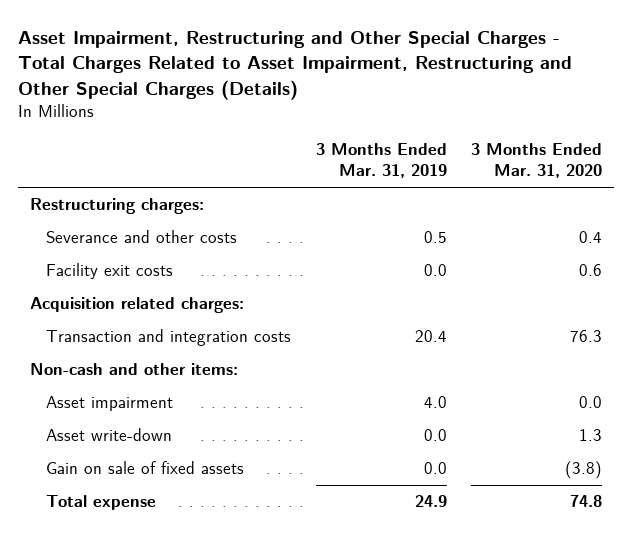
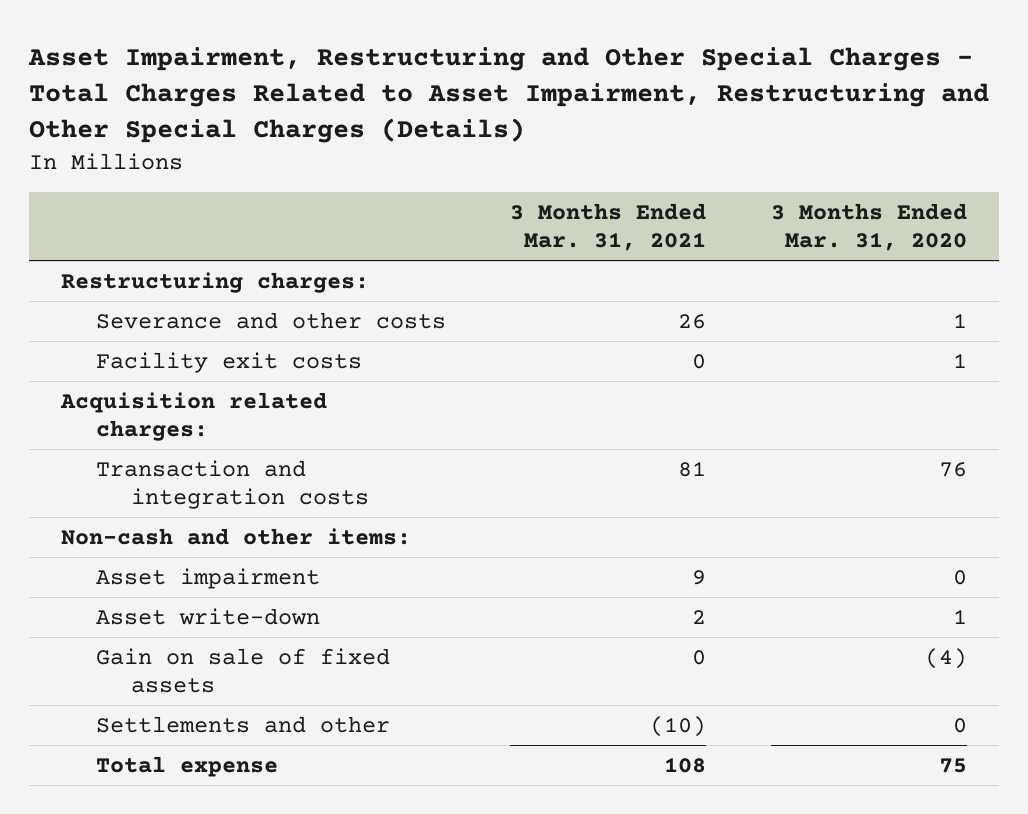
- | 3 Months Ended Mar. 31, 2019 | 3 Months Ended Mar. 31, 2020
+ | 3 Months Ended Mar. 31, 2021 | 3 Months Ended Mar. 31, 2020
- Severance and other costs | 0.5 | 0.4
- Facility exit costs | 0.0 | 0.6
+ Severance and other costs | 26 | 1
+ Facility exit costs | 0 | 1
- Transaction and integration costs | 20.4 | 76.3
+ Transaction and integration costs | 81 | 76
- Asset impairment | 4.0 | 0.0
- Asset write-down | 0.0 | 1.3
- Gain on sale of fixed assets | 0.0 | (3.8)
- Total expense | 24.9 | 74.8
+ Asset impairment | 9 | 0
+ Asset write-down | 2 | 1
+ Gain on sale of fixed assets | 0 | (4)
+ Settlements and other | (10) | 0
+ Total expense | 108 | 75

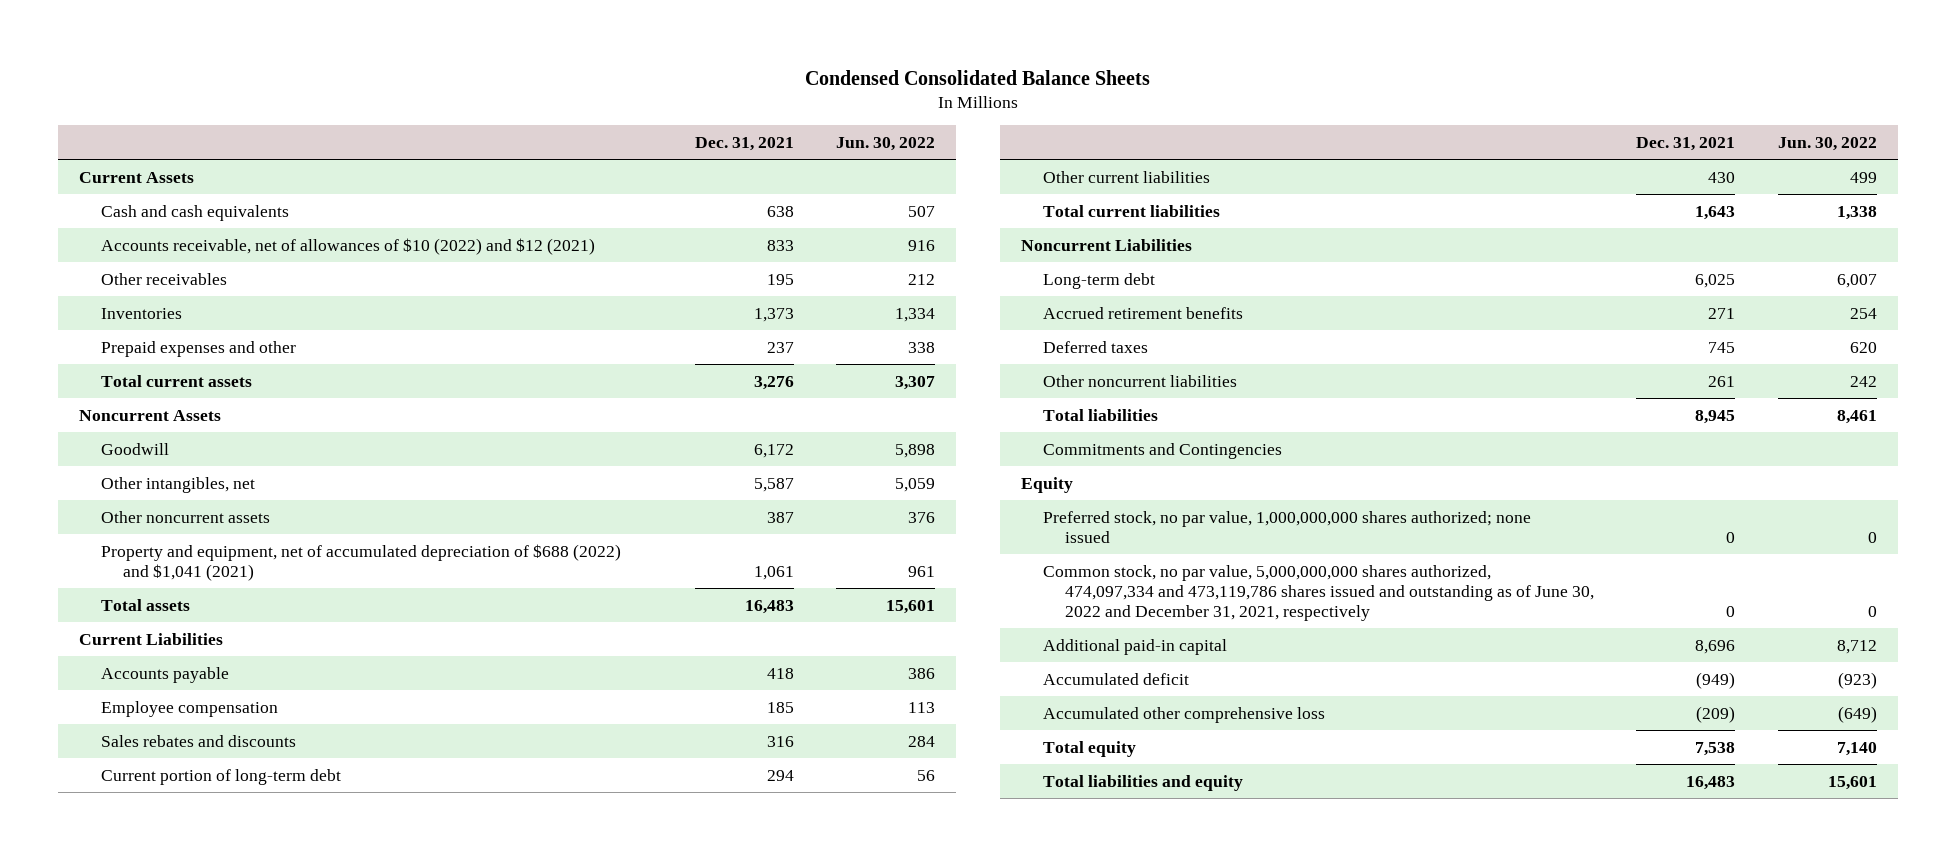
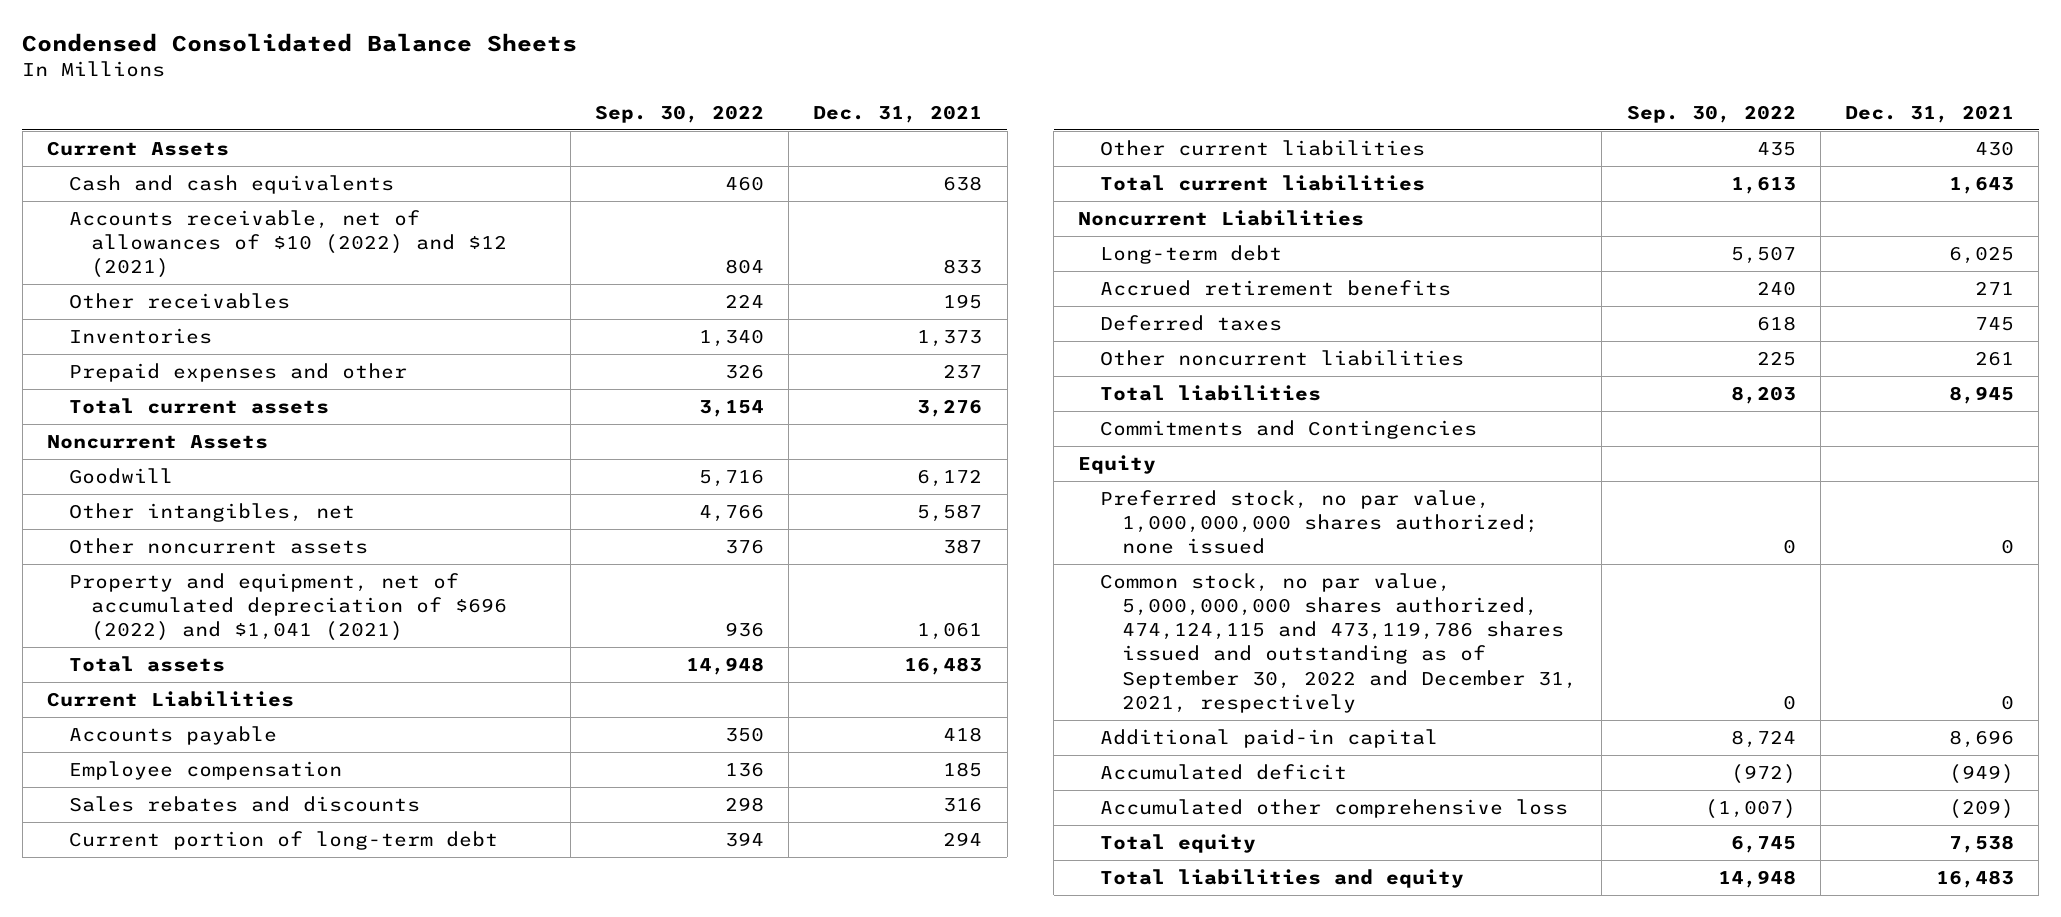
- | Dec. 31, 2021 | Jun. 30, 2022
+ | Sep. 30, 2022 | Dec. 31, 2021
- Property and equipment, net of accumulated depreciation of $688 (2022) and $1,041 (2021) | 1,061 | 961
+ Property and equipment, net of accumulated depreciation of $696 (2022) and $1,041 (2021) | 936 | 1,061
- Common stock, no par value, 5,000,000,000 shares authorized, 474,097,334 and 473,119,786 shares issued and outstanding as of June 30, 2022 and December 31, 2021, respectively | 0 | 0
+ Common stock, no par value, 5,000,000,000 shares authorized, 474,124,115 and 473,119,786 shares issued and outstanding as of September 30, 2022 and December 31, 2021, respectively | 0 | 0

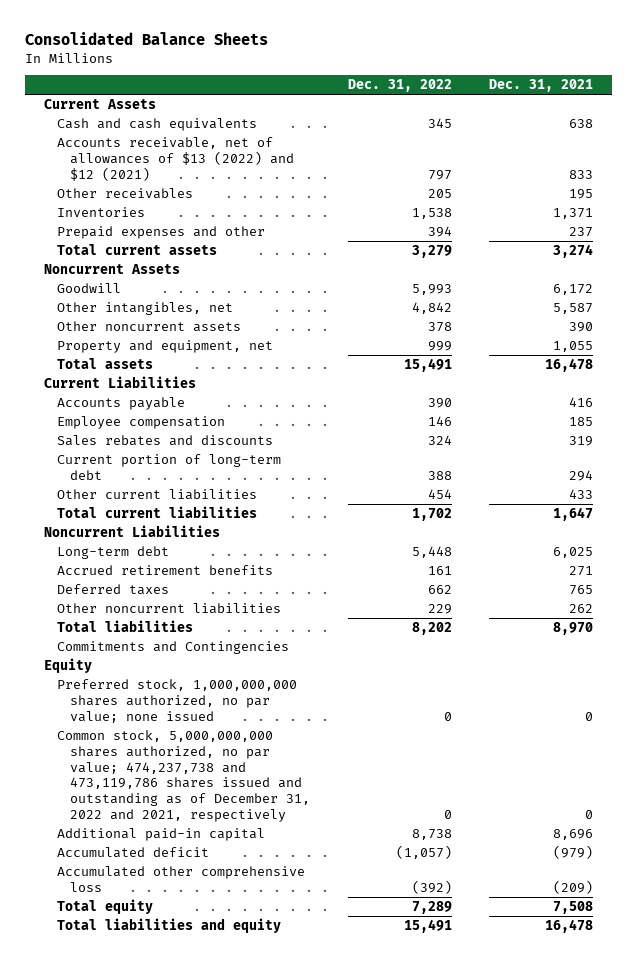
- Condensed Consolidated Balance Sheets
+ Consolidated Balance Sheets
- | Sep. 30, 2022 | Dec. 31, 2021
+ | Dec. 31, 2022 | Dec. 31, 2021
- Accounts receivable, net of allowances of $10 (2022) and $12 (2021) | 804 | 833
+ Accounts receivable, net of allowances of $13 (2022) and $12 (2021) | 797 | 833
- Inventories | 1,340 | 1,373
+ Inventories | 1,538 | 1,371
- Total current assets | 3,154 | 3,276
+ Total current assets | 3,279 | 3,274
- Other noncurrent assets | 376 | 387
- Property and equipment, net of accumulated depreciation of $696 (2022) and $1,041 (2021) | 936 | 1,061
- Total assets | 14,948 | 16,483
+ Other noncurrent assets | 378 | 390
+ Property and equipment, net | 999 | 1,055
+ Total assets | 15,491 | 16,478
- Accounts payable | 350 | 418
+ Accounts payable | 390 | 416
- Sales rebates and discounts | 298 | 316
+ Sales rebates and discounts | 324 | 319
- Other current liabilities | 435 | 430
- Total current liabilities | 1,613 | 1,643
+ Other current liabilities | 454 | 433
+ Total current liabilities | 1,702 | 1,647
- Deferred taxes | 618 | 745
- Other noncurrent liabilities | 225 | 261
- Total liabilities | 8,203 | 8,945
+ Deferred taxes | 662 | 765
+ Other noncurrent liabilities | 229 | 262
+ Total liabilities | 8,202 | 8,970
- Preferred stock, no par value, 1,000,000,000 shares authorized; none issued | 0 | 0
- Common stock, no par value, 5,000,000,000 shares authorized, 474,124,115 and 473,119,786 shares issued and outstanding as of September 30, 2022 and December 31, 2021, respectively | 0 | 0
+ Preferred stock, 1,000,000,000 shares authorized, no par value; none issued | 0 | 0
+ Common stock, 5,000,000,000 shares authorized, no par value; 474,237,738 and 473,119,786 shares issued and outstanding as of December 31, 2022 and 2021, respectively | 0 | 0
- Accumulated deficit | (972) | (949)
+ Accumulated deficit | (1,057) | (979)
- Total equity | 6,745 | 7,538
- Total liabilities and equity | 14,948 | 16,483
+ Total equity | 7,289 | 7,508
+ Total liabilities and equity | 15,491 | 16,478

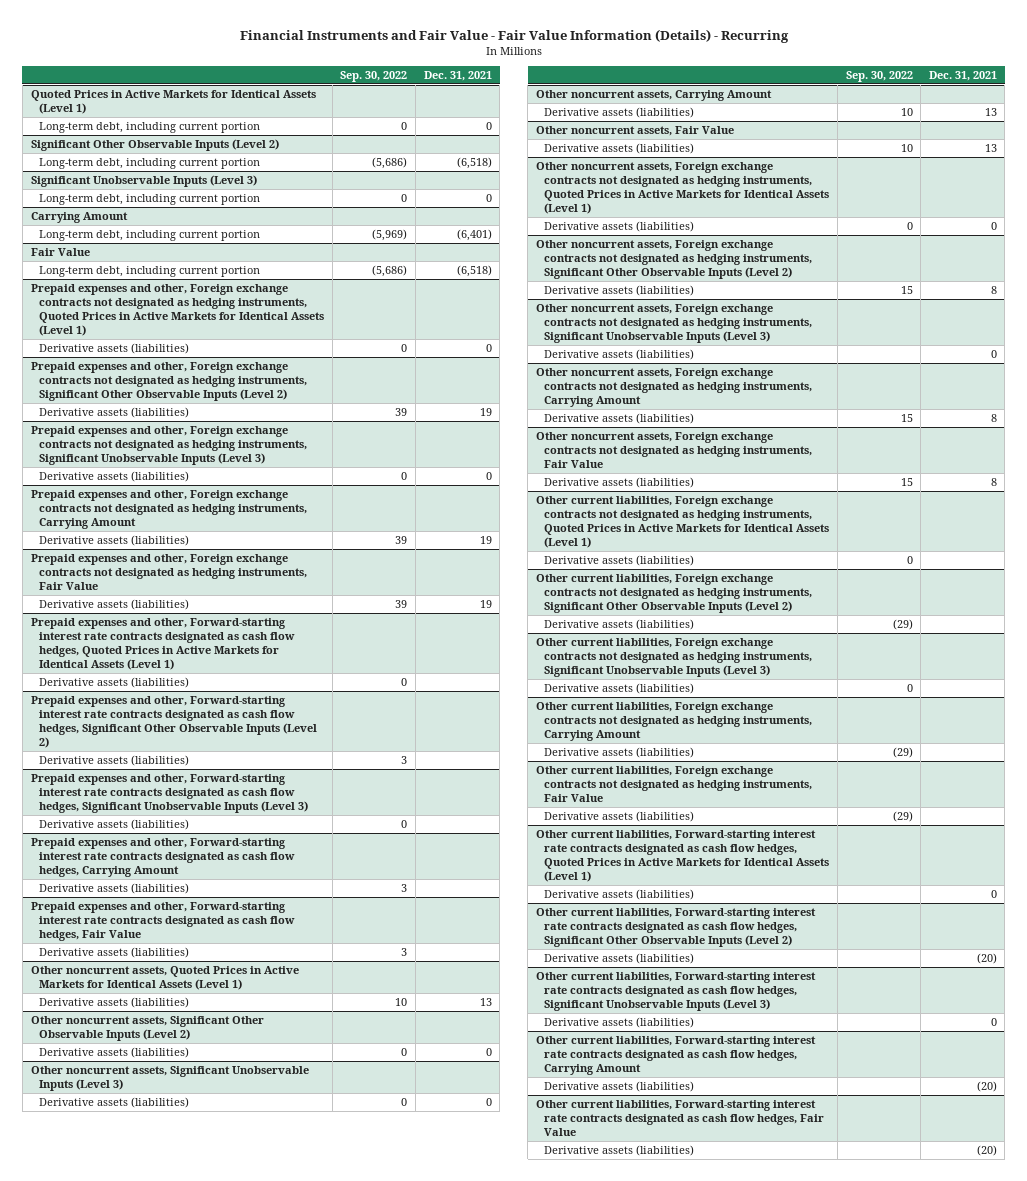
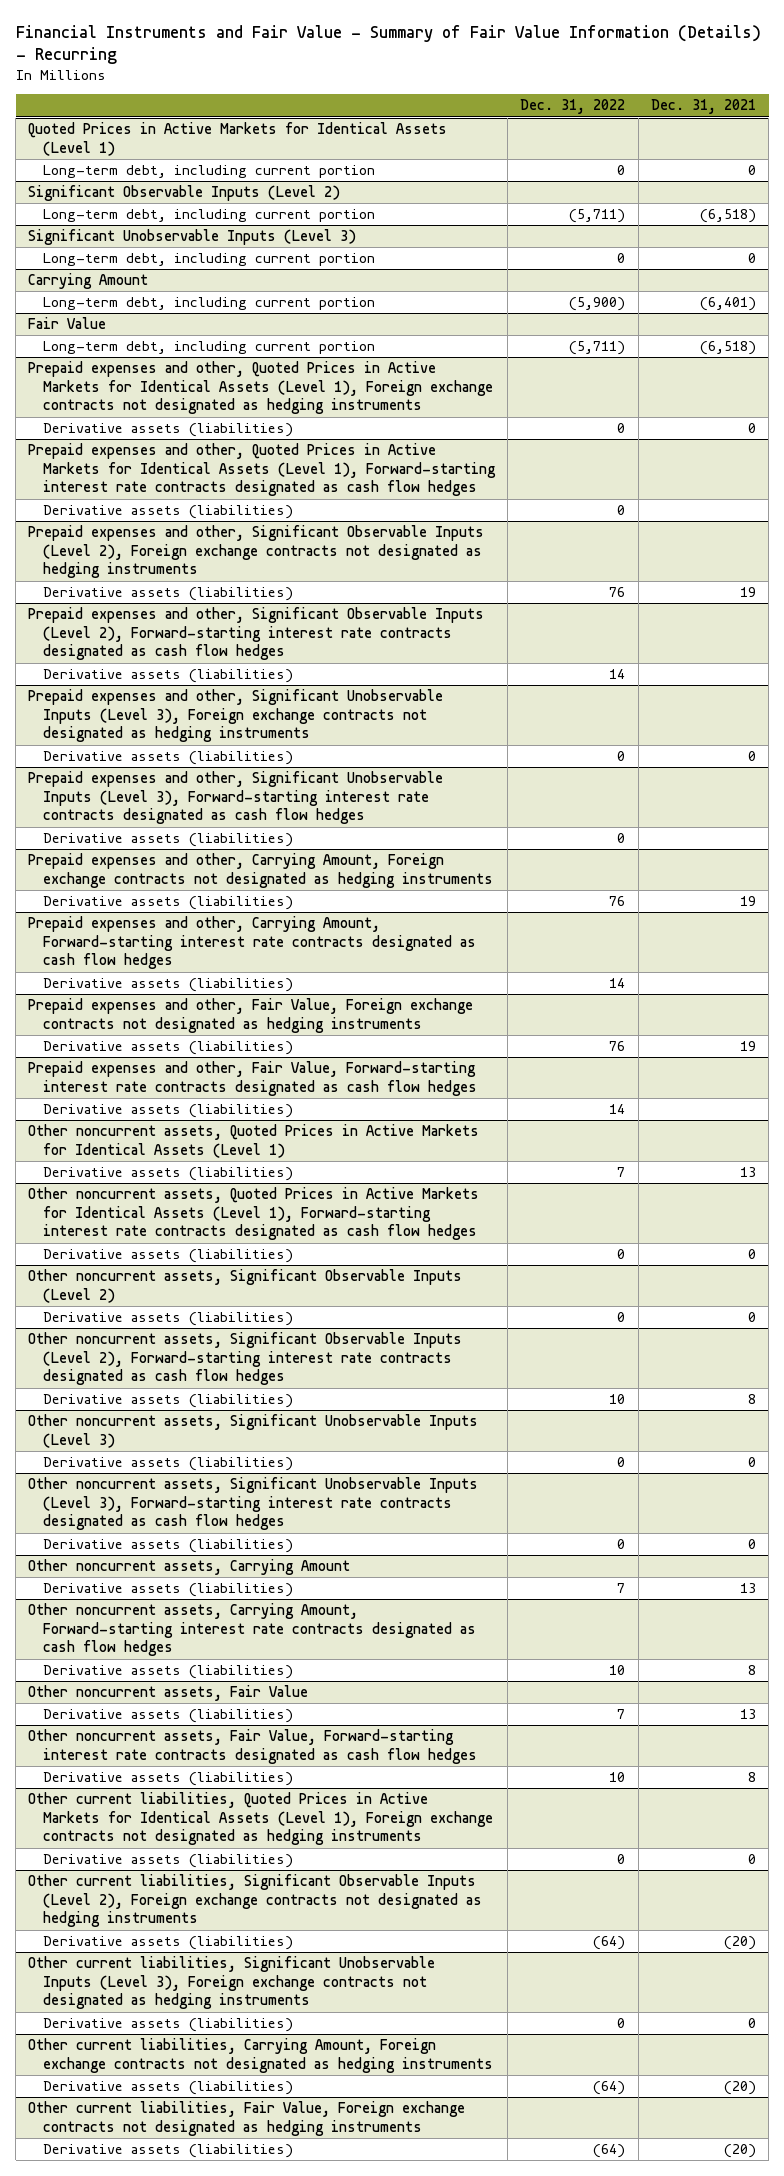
- Financial Instruments and Fair Value - Fair Value Information (Details) - Recurring
+ Financial Instruments and Fair Value - Summary of Fair Value Information (Details) - Recurring
- | Sep. 30, 2022 | Dec. 31, 2021
+ | Dec. 31, 2022 | Dec. 31, 2021
- Significant Other Observable Inputs (Level 2)
+ Significant Observable Inputs (Level 2)
- Prepaid expenses and other, Foreign exchange contracts not designated as hedging instruments, Quoted Prices in Active Markets for Identical Assets (Level 1)
- Derivative assets (liabilities) | 0 | 0
- Prepaid expenses and other, Foreign exchange contracts not designated as hedging instruments, Significant Other Observable Inputs (Level 2)
- Derivative assets (liabilities) | 39 | 19
- Prepaid expenses and other, Foreign exchange contracts not designated as hedging instruments, Significant Unobservable Inputs (Level 3)
+ Prepaid expenses and other, Quoted Prices in Active Markets for Identical Assets (Level 1), Foreign exchange contracts not designated as hedging instruments
- Prepaid expenses and other, Foreign exchange contracts not designated as hedging instruments, Carrying Amount
- Derivative assets (liabilities) | 39 | 19
- Prepaid expenses and other, Foreign exchange contracts not designated as hedging instruments, Fair Value
- Derivative assets (liabilities) | 39 | 19
- Prepaid expenses and other, Forward-starting interest rate contracts designated as cash flow hedges, Quoted Prices in Active Markets for Identical Assets (Level 1)
+ Prepaid expenses and other, Quoted Prices in Active Markets for Identical Assets (Level 1), Forward-starting interest rate contracts designated as cash flow hedges
- Prepaid expenses and other, Forward-starting interest rate contracts designated as cash flow hedges, Significant Other Observable Inputs (Level 2)
+ Prepaid expenses and other, Significant Observable Inputs (Level 2), Foreign exchange contracts not designated as hedging instruments
+ Derivative assets (liabilities) | 76 | 19
+ Prepaid expenses and other, Significant Observable Inputs (Level 2), Forward-starting interest rate contracts designated as cash flow hedges
- Prepaid expenses and other, Forward-starting interest rate contracts designated as cash flow hedges, Significant Unobservable Inputs (Level 3)
+ Prepaid expenses and other, Significant Unobservable Inputs (Level 3), Foreign exchange contracts not designated as hedging instruments
+ Derivative assets (liabilities) | 0 | 0
+ Prepaid expenses and other, Significant Unobservable Inputs (Level 3), Forward-starting interest rate contracts designated as cash flow hedges
- Prepaid expenses and other, Forward-starting interest rate contracts designated as cash flow hedges, Carrying Amount
+ Prepaid expenses and other, Carrying Amount, Foreign exchange contracts not designated as hedging instruments
+ Derivative assets (liabilities) | 76 | 19
+ Prepaid expenses and other, Carrying Amount, Forward-starting interest rate contracts designated as cash flow hedges
- Prepaid expenses and other, Forward-starting interest rate contracts designated as cash flow hedges, Fair Value
+ Prepaid expenses and other, Fair Value, Foreign exchange contracts not designated as hedging instruments
+ Derivative assets (liabilities) | 76 | 19
+ Prepaid expenses and other, Fair Value, Forward-starting interest rate contracts designated as cash flow hedges
- Other noncurrent assets, Significant Other Observable Inputs (Level 2)
+ Other noncurrent assets, Quoted Prices in Active Markets for Identical Assets (Level 1), Forward-starting interest rate contracts designated as cash flow hedges
+ Other noncurrent assets, Significant Observable Inputs (Level 2)
+ Derivative assets (liabilities) | 0 | 0
+ Other noncurrent assets, Significant Observable Inputs (Level 2), Forward-starting interest rate contracts designated as cash flow hedges
+ Derivative assets (liabilities) | 10 | 8
+ Other noncurrent assets, Significant Unobservable Inputs (Level 3), Forward-starting interest rate contracts designated as cash flow hedges
+ Derivative assets (liabilities) | 0 | 0
+ Other noncurrent assets, Carrying Amount, Forward-starting interest rate contracts designated as cash flow hedges
+ Derivative assets (liabilities) | 10 | 8
- Other noncurrent assets, Foreign exchange contracts not designated as hedging instruments, Quoted Prices in Active Markets for Identical Assets (Level 1)
- Derivative assets (liabilities) | 0 | 0
- Other noncurrent assets, Foreign exchange contracts not designated as hedging instruments, Significant Other Observable Inputs (Level 2)
- Derivative assets (liabilities) | 15 | 8
- Other noncurrent assets, Foreign exchange contracts not designated as hedging instruments, Significant Unobservable Inputs (Level 3)
- Derivative assets (liabilities) | | 0
- Other noncurrent assets, Foreign exchange contracts not designated as hedging instruments, Carrying Amount
- Derivative assets (liabilities) | 15 | 8
- Other noncurrent assets, Foreign exchange contracts not designated as hedging instruments, Fair Value
+ Other noncurrent assets, Fair Value, Forward-starting interest rate contracts designated as cash flow hedges
- Other current liabilities, Foreign exchange contracts not designated as hedging instruments, Quoted Prices in Active Markets for Identical Assets (Level 1)
- Derivative assets (liabilities) | 0 |
- Other current liabilities, Foreign exchange contracts not designated as hedging instruments, Significant Other Observable Inputs (Level 2)
- Derivative assets (liabilities) | (29) |
- Other current liabilities, Foreign exchange contracts not designated as hedging instruments, Significant Unobservable Inputs (Level 3)
- Derivative assets (liabilities) | 0 |
- Other current liabilities, Foreign exchange contracts not designated as hedging instruments, Carrying Amount
- Derivative assets (liabilities) | (29) |
- Other current liabilities, Foreign exchange contracts not designated as hedging instruments, Fair Value
- Derivative assets (liabilities) | (29) |
- Other current liabilities, Forward-starting interest rate contracts designated as cash flow hedges, Quoted Prices in Active Markets for Identical Assets (Level 1)
+ Other current liabilities, Quoted Prices in Active Markets for Identical Assets (Level 1), Foreign exchange contracts not designated as hedging instruments
- Other current liabilities, Forward-starting interest rate contracts designated as cash flow hedges, Significant Other Observable Inputs (Level 2)
+ Other current liabilities, Significant Observable Inputs (Level 2), Foreign exchange contracts not designated as hedging instruments
- Other current liabilities, Forward-starting interest rate contracts designated as cash flow hedges, Significant Unobservable Inputs (Level 3)
+ Other current liabilities, Significant Unobservable Inputs (Level 3), Foreign exchange contracts not designated as hedging instruments
- Other current liabilities, Forward-starting interest rate contracts designated as cash flow hedges, Carrying Amount
+ Other current liabilities, Carrying Amount, Foreign exchange contracts not designated as hedging instruments
- Other current liabilities, Forward-starting interest rate contracts designated as cash flow hedges, Fair Value
+ Other current liabilities, Fair Value, Foreign exchange contracts not designated as hedging instruments

